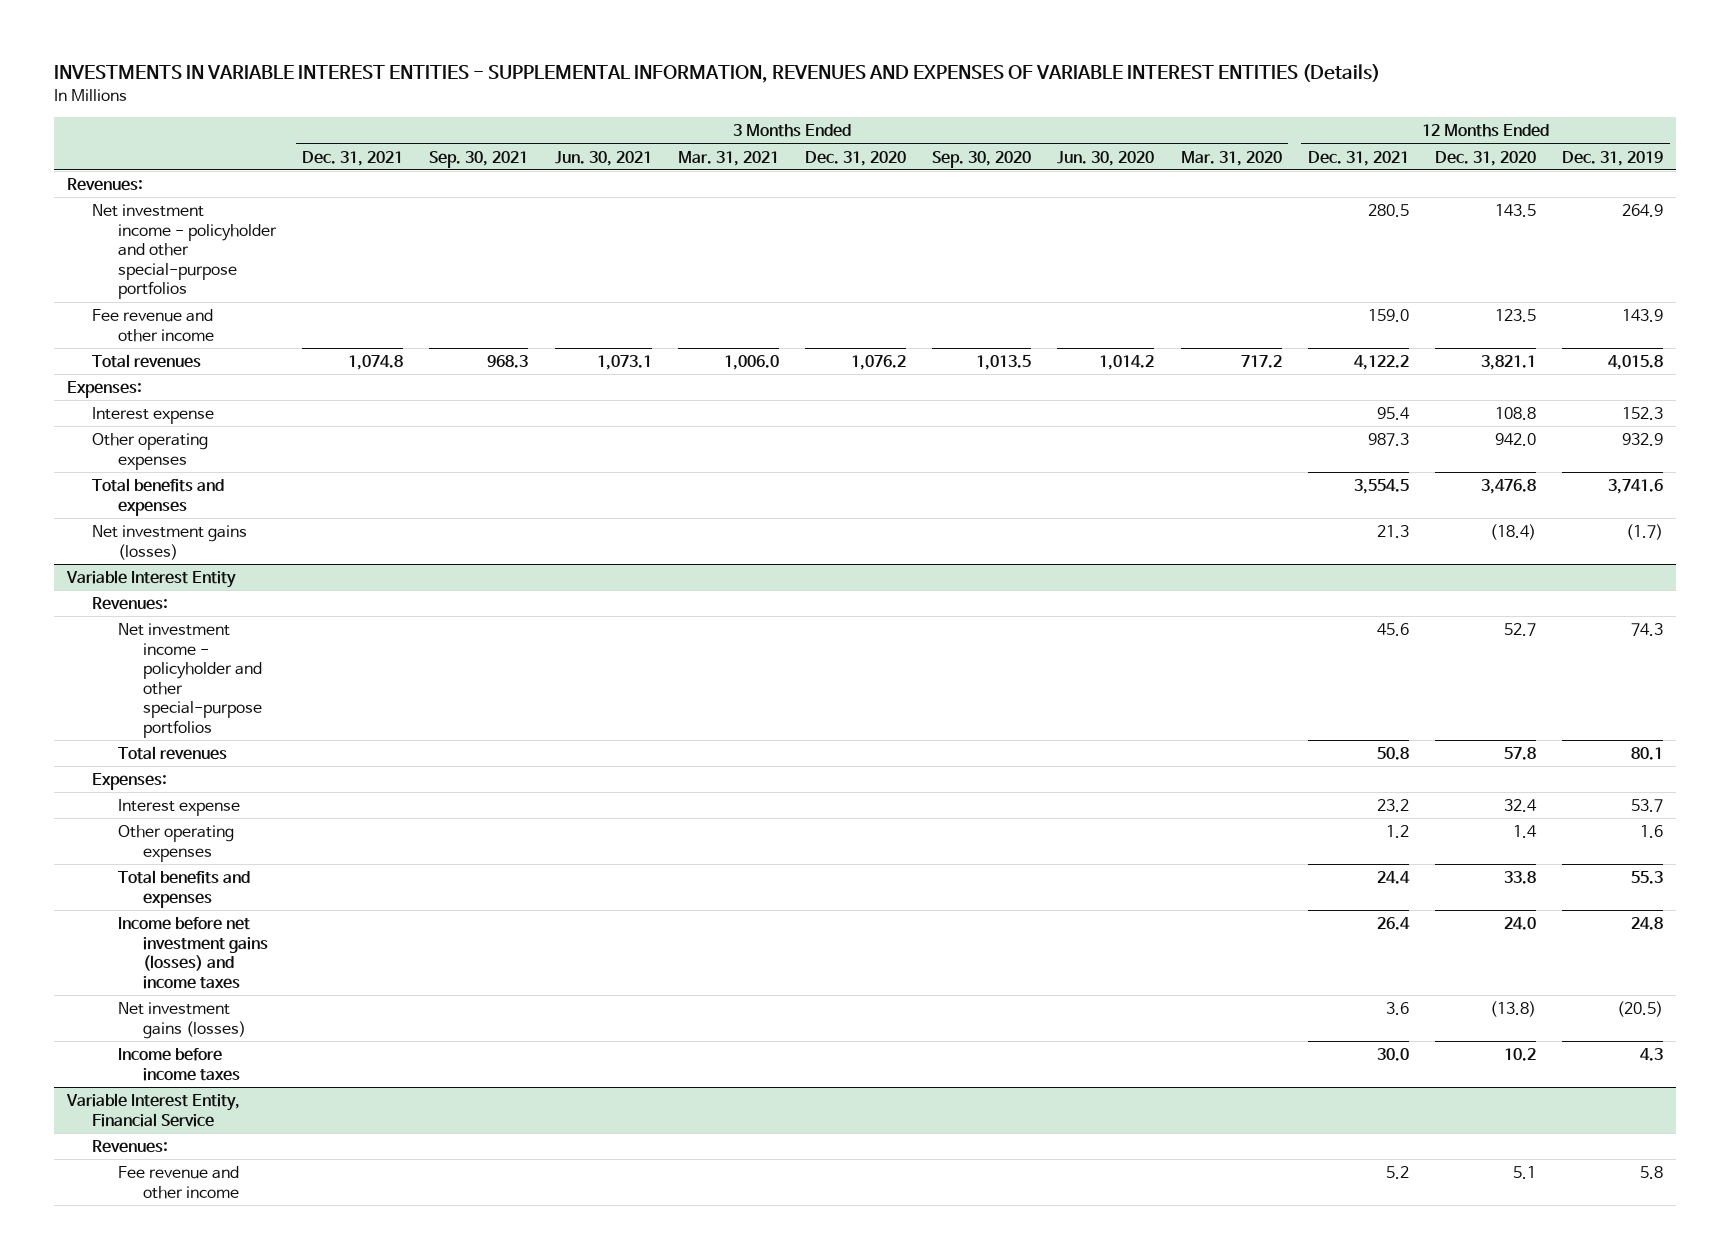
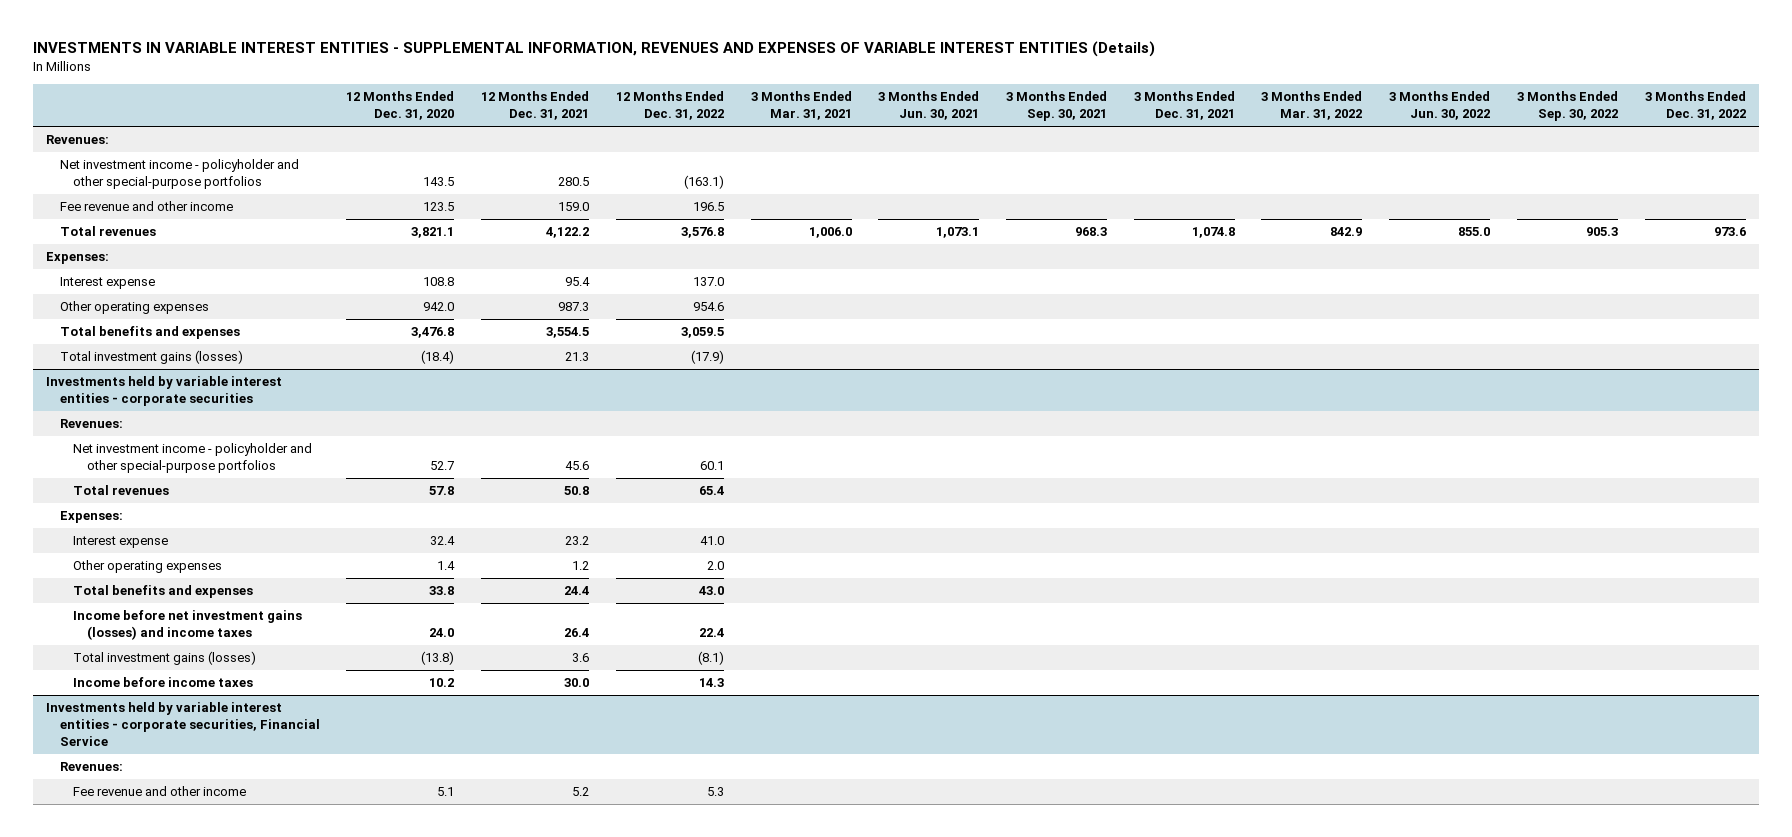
- | 3 Months Ended Dec. 31, 2021 | 3 Months Ended Sep. 30, 2021 | 3 Months Ended Jun. 30, 2021 | 3 Months Ended Mar. 31, 2021 | 3 Months Ended Dec. 31, 2020 | 3 Months Ended Sep. 30, 2020 | 3 Months Ended Jun. 30, 2020 | 3 Months Ended Mar. 31, 2020 | 12 Months Ended Dec. 31, 2021 | 12 Months Ended Dec. 31, 2020 | 12 Months Ended Dec. 31, 2019
+ | 12 Months Ended Dec. 31, 2020 | 12 Months Ended Dec. 31, 2021 | 12 Months Ended Dec. 31, 2022 | 3 Months Ended Mar. 31, 2021 | 3 Months Ended Jun. 30, 2021 | 3 Months Ended Sep. 30, 2021 | 3 Months Ended Dec. 31, 2021 | 3 Months Ended Mar. 31, 2022 | 3 Months Ended Jun. 30, 2022 | 3 Months Ended Sep. 30, 2022 | 3 Months Ended Dec. 31, 2022
- Net investment gains (losses) | | | | | | | | | 21.3 | (18.4) | (1.7)
- Variable Interest Entity
+ Total investment gains (losses) | (18.4) | 21.3 | (17.9) | | | | | | | |
+ Investments held by variable interest entities - corporate securities
- Net investment gains (losses) | | | | | | | | | 3.6 | (13.8) | (20.5)
+ Total investment gains (losses) | (13.8) | 3.6 | (8.1) | | | | | | | |
- Variable Interest Entity, Financial Service
+ Investments held by variable interest entities - corporate securities, Financial Service

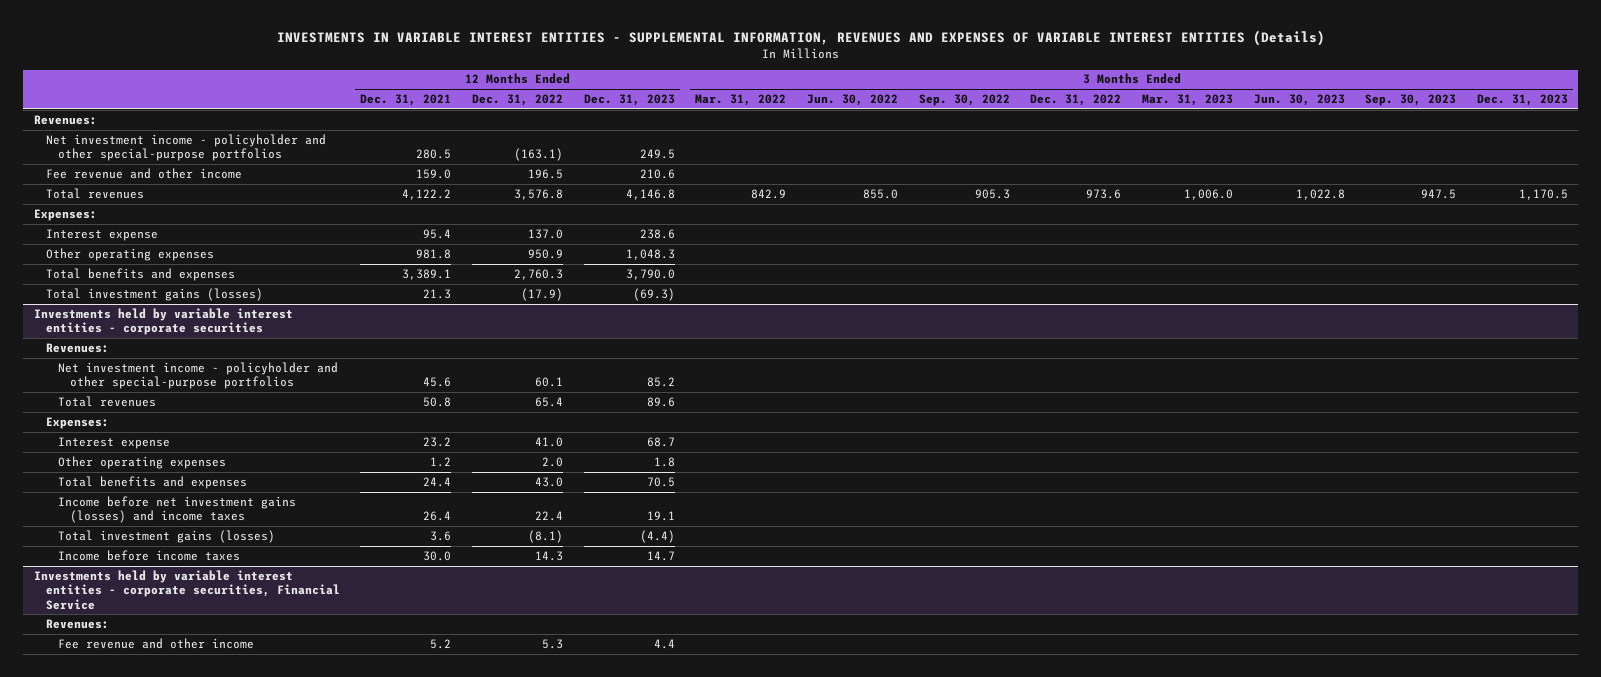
- | 12 Months Ended Dec. 31, 2020 | 12 Months Ended Dec. 31, 2021 | 12 Months Ended Dec. 31, 2022 | 3 Months Ended Mar. 31, 2021 | 3 Months Ended Jun. 30, 2021 | 3 Months Ended Sep. 30, 2021 | 3 Months Ended Dec. 31, 2021 | 3 Months Ended Mar. 31, 2022 | 3 Months Ended Jun. 30, 2022 | 3 Months Ended Sep. 30, 2022 | 3 Months Ended Dec. 31, 2022
+ | 12 Months Ended Dec. 31, 2021 | 12 Months Ended Dec. 31, 2022 | 12 Months Ended Dec. 31, 2023 | 3 Months Ended Mar. 31, 2022 | 3 Months Ended Jun. 30, 2022 | 3 Months Ended Sep. 30, 2022 | 3 Months Ended Dec. 31, 2022 | 3 Months Ended Mar. 31, 2023 | 3 Months Ended Jun. 30, 2023 | 3 Months Ended Sep. 30, 2023 | 3 Months Ended Dec. 31, 2023
- Other operating expenses | 942.0 | 987.3 | 954.6 | | | | | | | |
- Total benefits and expenses | 3,476.8 | 3,554.5 | 3,059.5 | | | | | | | |
+ Other operating expenses | 981.8 | 950.9 | 1,048.3 | | | | | | | |
+ Total benefits and expenses | 3,389.1 | 2,760.3 | 3,790.0 | | | | | | | |

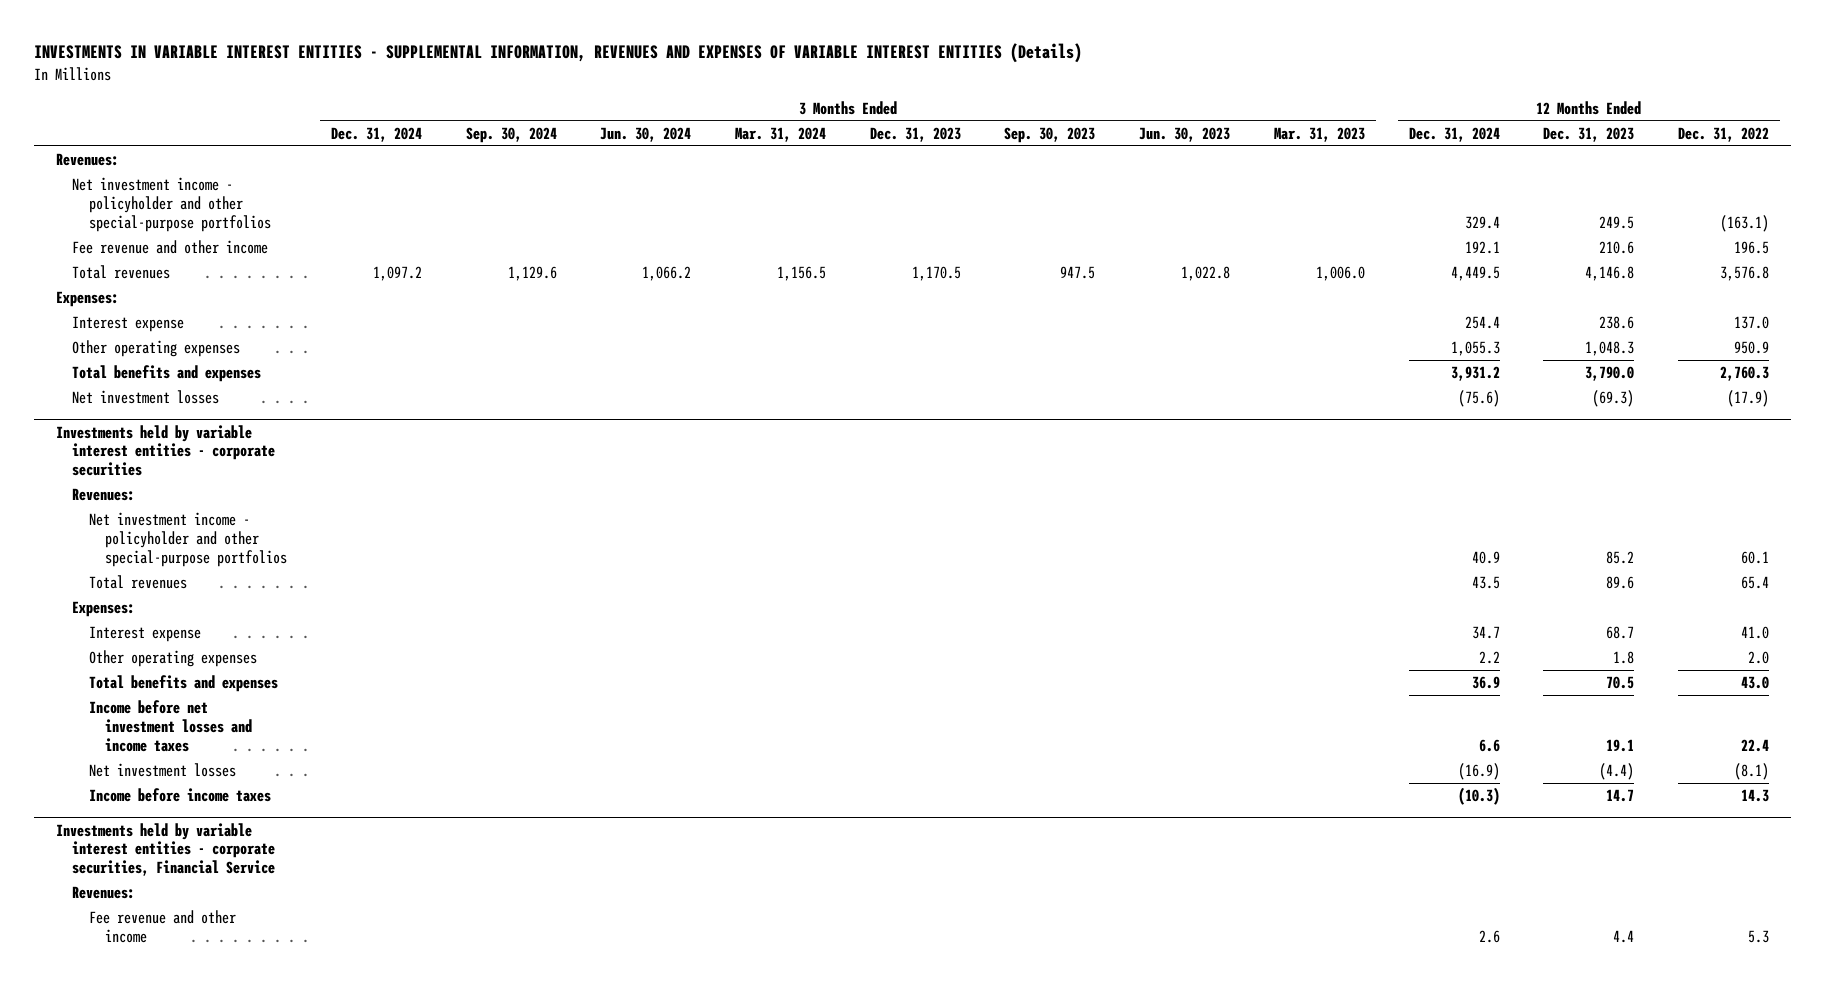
- | 12 Months Ended Dec. 31, 2021 | 12 Months Ended Dec. 31, 2022 | 12 Months Ended Dec. 31, 2023 | 3 Months Ended Mar. 31, 2022 | 3 Months Ended Jun. 30, 2022 | 3 Months Ended Sep. 30, 2022 | 3 Months Ended Dec. 31, 2022 | 3 Months Ended Mar. 31, 2023 | 3 Months Ended Jun. 30, 2023 | 3 Months Ended Sep. 30, 2023 | 3 Months Ended Dec. 31, 2023
+ | 3 Months Ended Dec. 31, 2024 | 3 Months Ended Sep. 30, 2024 | 3 Months Ended Jun. 30, 2024 | 3 Months Ended Mar. 31, 2024 | 3 Months Ended Dec. 31, 2023 | 3 Months Ended Sep. 30, 2023 | 3 Months Ended Jun. 30, 2023 | 3 Months Ended Mar. 31, 2023 | 12 Months Ended Dec. 31, 2024 | 12 Months Ended Dec. 31, 2023 | 12 Months Ended Dec. 31, 2022
- Total investment gains (losses) | 21.3 | (17.9) | (69.3) | | | | | | | |
+ Net investment losses | | | | | | | | | (75.6) | (69.3) | (17.9)
@ Investments held by variable interest entities - corporate securities
- Income before net investment gains (losses) and income taxes | 26.4 | 22.4 | 19.1 | | | | | | | |
- Total investment gains (losses) | 3.6 | (8.1) | (4.4) | | | | | | | |
+ Income before net investment losses and income taxes | | | | | | | | | 6.6 | 19.1 | 22.4
+ Net investment losses | | | | | | | | | (16.9) | (4.4) | (8.1)

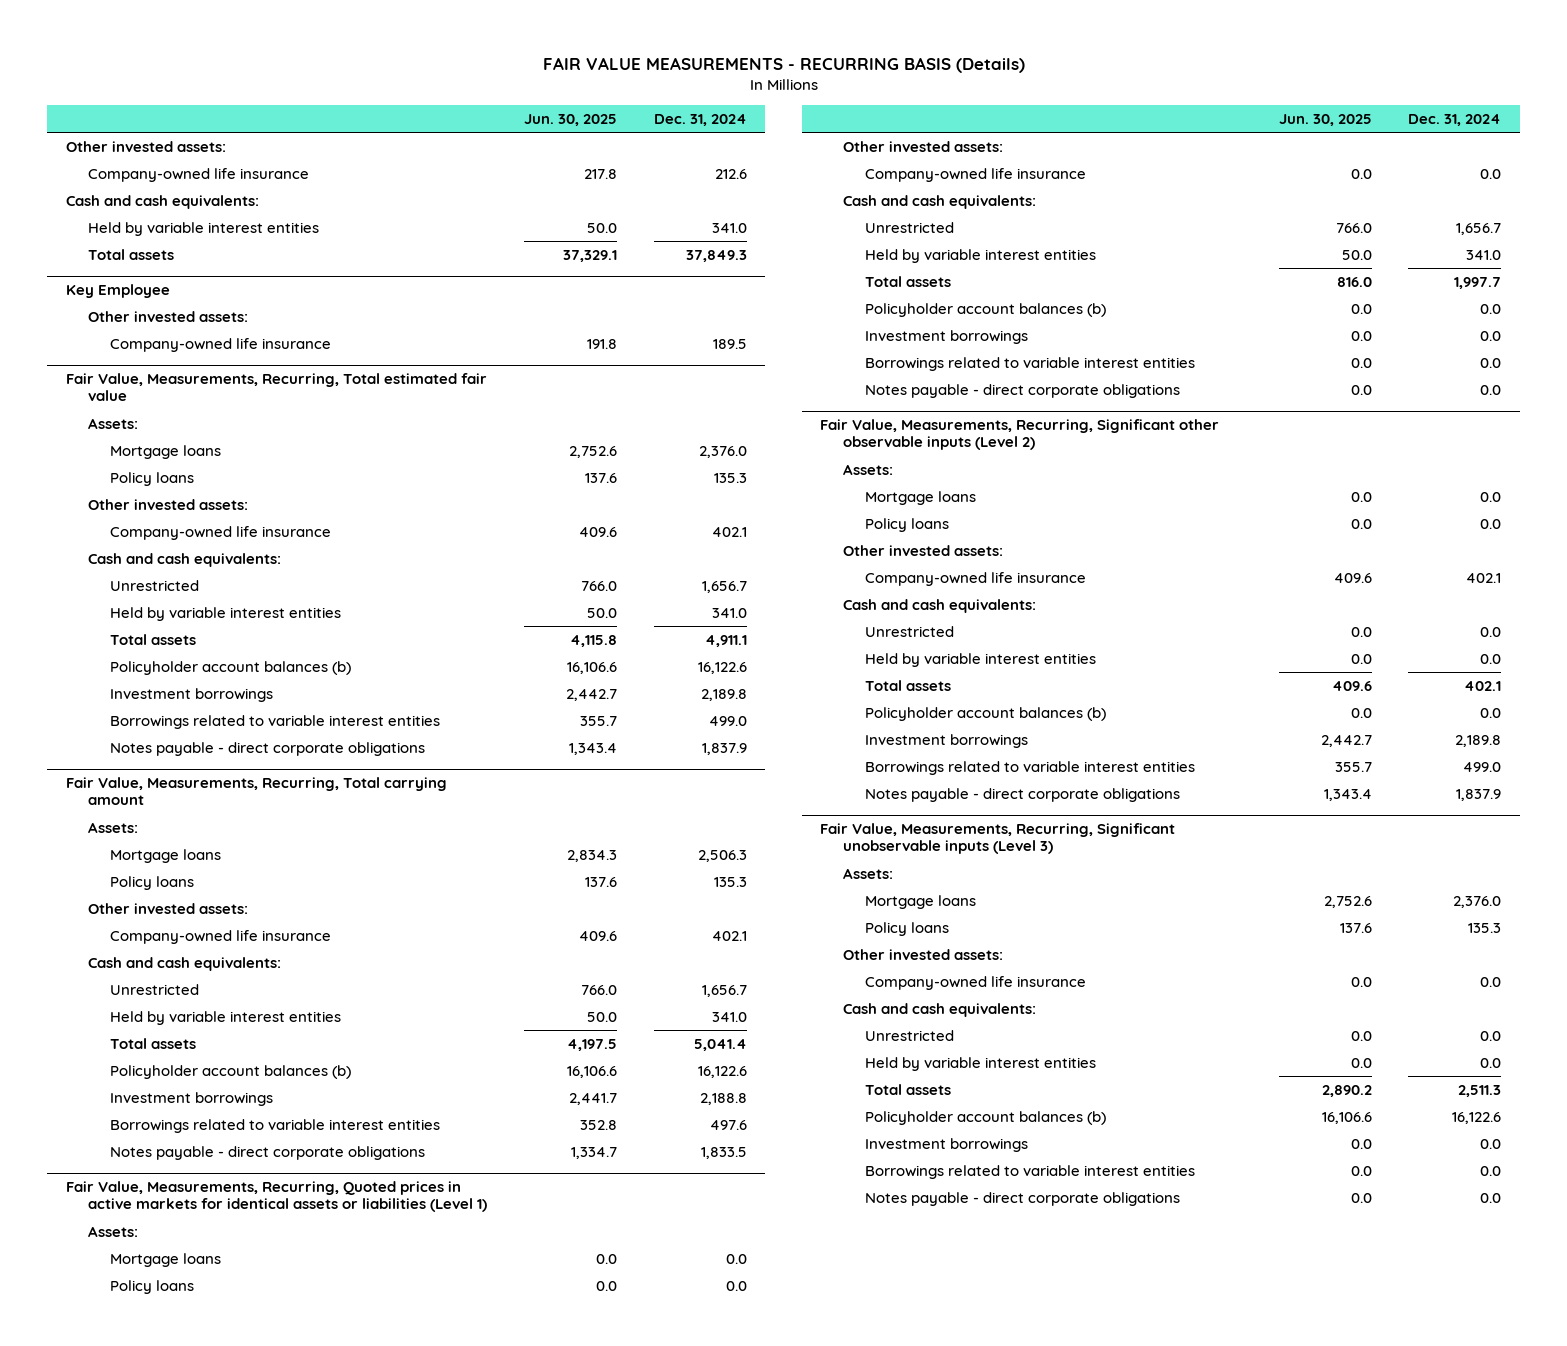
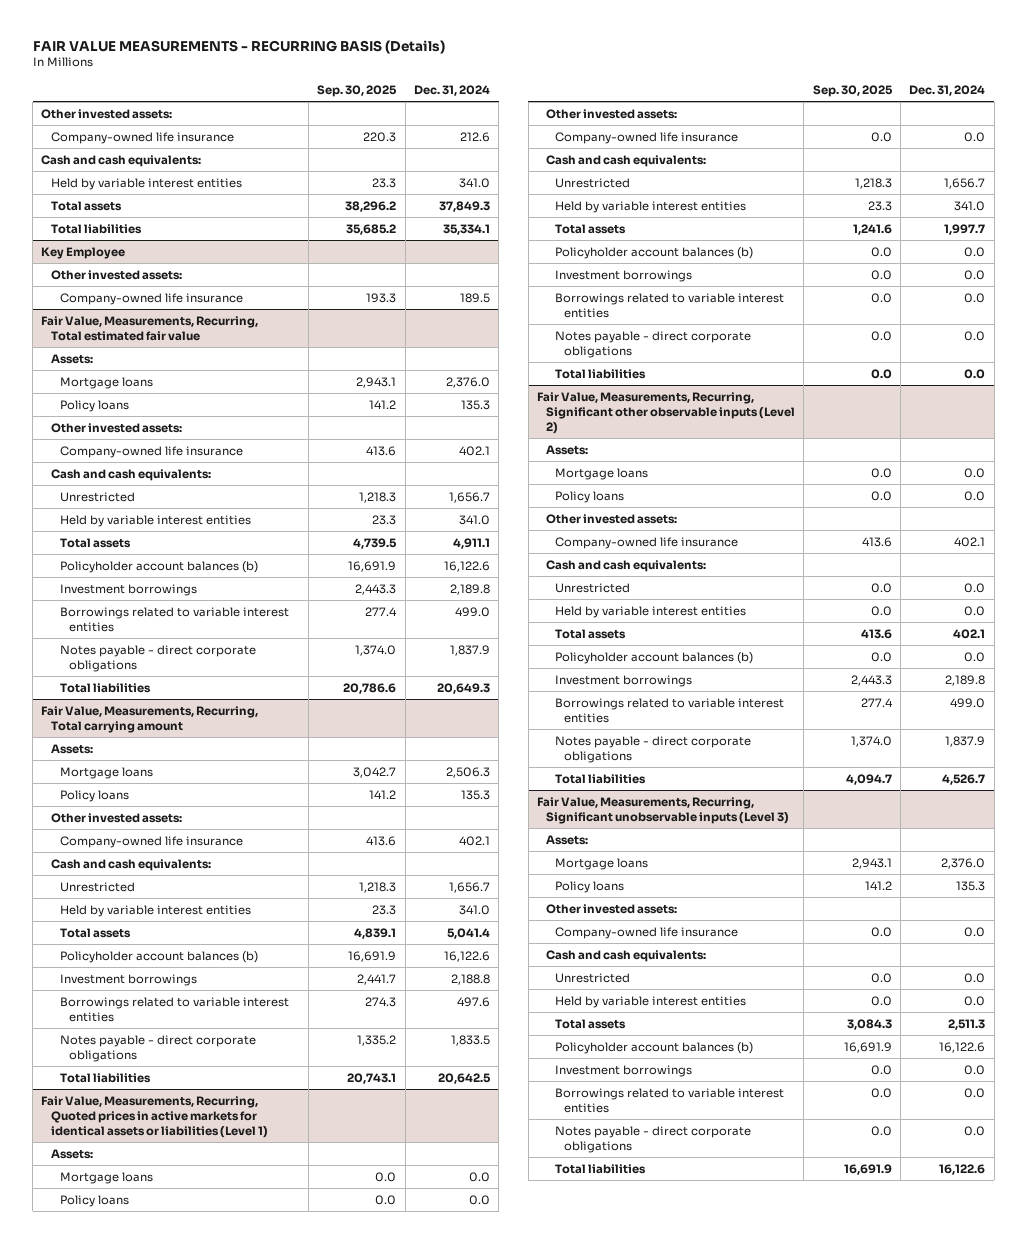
- | Jun. 30, 2025 | Dec. 31, 2024
+ | Sep. 30, 2025 | Dec. 31, 2024
+ Total liabilities | 35,685.2 | 35,334.1
@ Fair Value, Measurements, Recurring, Total estimated fair value
+ Total liabilities | 20,786.6 | 20,649.3
@ Fair Value, Measurements, Recurring, Total carrying amount
+ Total liabilities | 20,743.1 | 20,642.5
@ Fair Value, Measurements, Recurring, Quoted prices in active markets for identical assets or liabilities (Level 1)
+ Total liabilities | 0.0 | 0.0
@ Fair Value, Measurements, Recurring, Significant other observable inputs (Level 2)
+ Total liabilities | 4,094.7 | 4,526.7
@ Fair Value, Measurements, Recurring, Significant unobservable inputs (Level 3)
+ Total liabilities | 16,691.9 | 16,122.6

